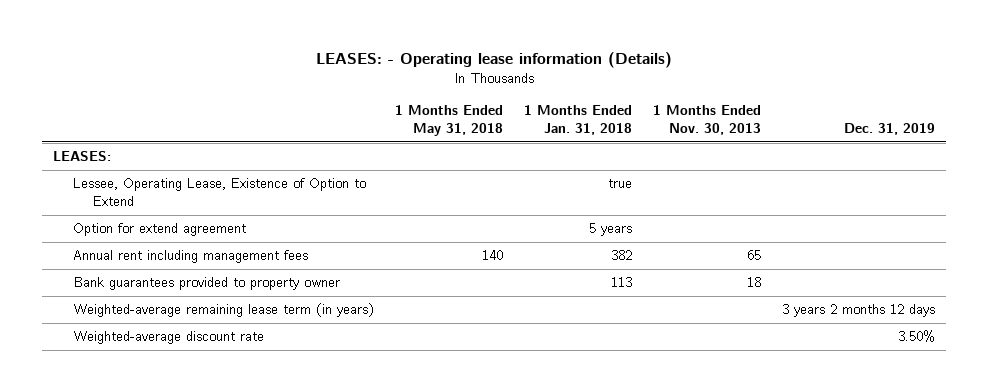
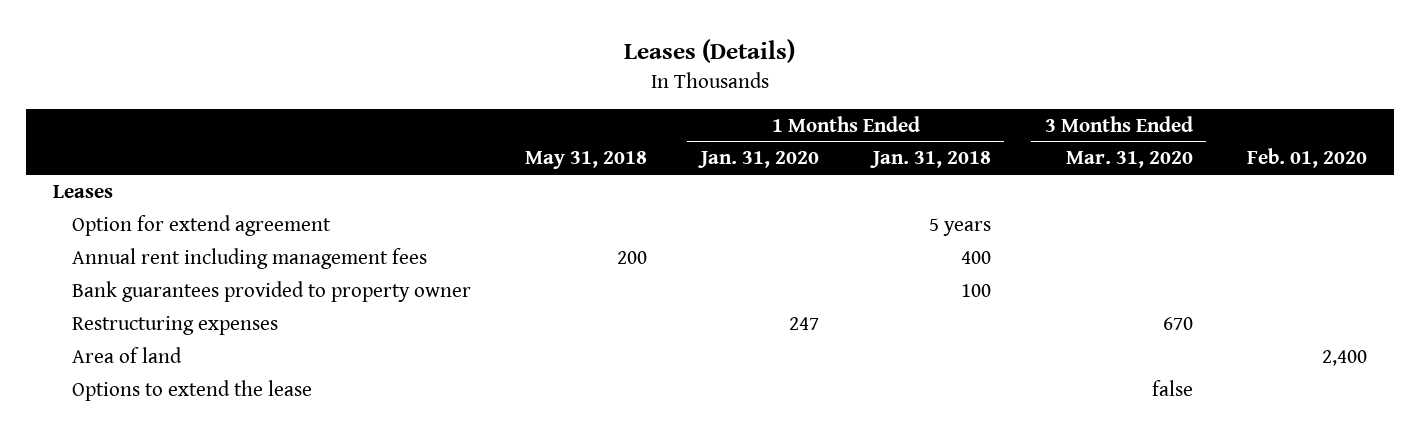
- LEASES: - Operating lease information (Details)
+ Leases (Details)
- | 1 Months Ended May 31, 2018 | 1 Months Ended Jan. 31, 2018 | 1 Months Ended Nov. 30, 2013 | Dec. 31, 2019
+ | May 31, 2018 | 1 Months Ended Jan. 31, 2020 | 1 Months Ended Jan. 31, 2018 | 3 Months Ended Mar. 31, 2020 | Feb. 01, 2020
- LEASES:
- Lessee, Operating Lease, Existence of Option to Extend | | true | |
+ Leases
- Annual rent including management fees | 140 | 382 | 65 |
- Bank guarantees provided to property owner | | 113 | 18 |
- Weighted-average remaining lease term (in years) | | | | 3 years 2 months 12 days
- Weighted-average discount rate | | | | 3.50%
+ Annual rent including management fees | 200 | | 400 | |
+ Bank guarantees provided to property owner | | | 100 | |
+ Restructuring expenses | | 247 | | 670 |
+ Area of land | | | | | 2,400
+ Options to extend the lease | | | | false |

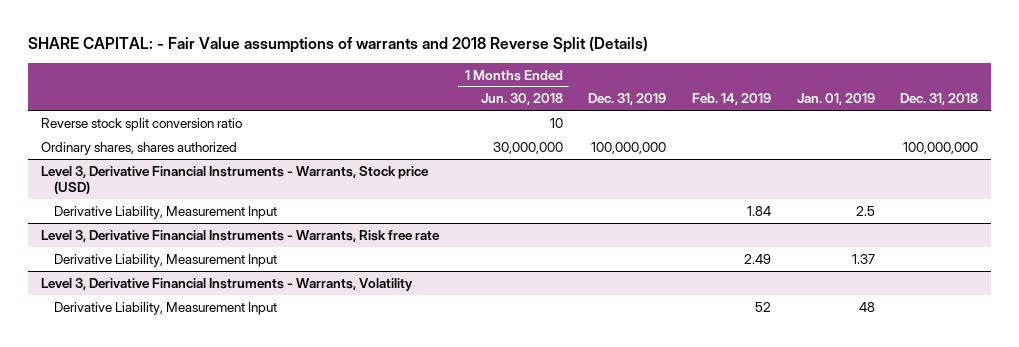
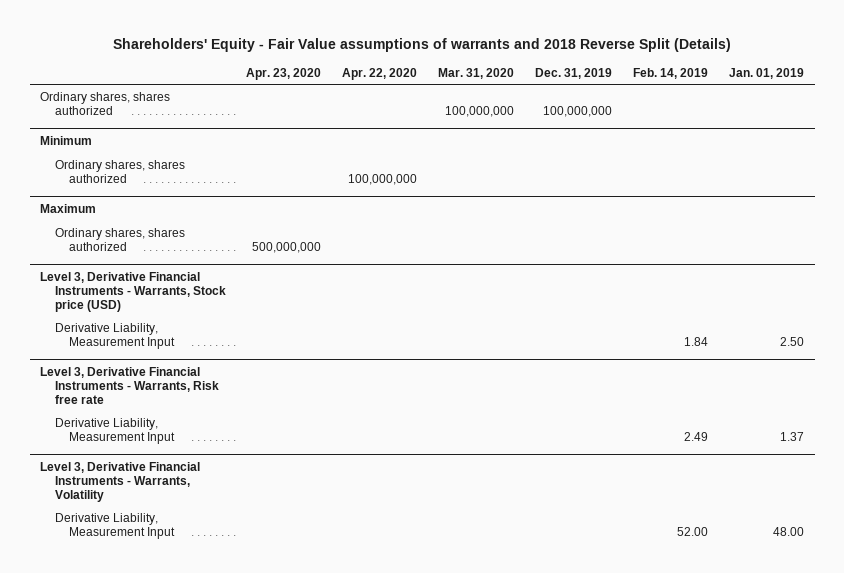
- SHARE CAPITAL: - Fair Value assumptions of warrants and 2018 Reverse Split (Details)
+ Shareholders' Equity - Fair Value assumptions of warrants and 2018 Reverse Split (Details)
- | 1 Months Ended Jun. 30, 2018 | Dec. 31, 2019 | Feb. 14, 2019 | Jan. 01, 2019 | Dec. 31, 2018
+ | Apr. 23, 2020 | Apr. 22, 2020 | Mar. 31, 2020 | Dec. 31, 2019 | Feb. 14, 2019 | Jan. 01, 2019
- Reverse stock split conversion ratio | 10 | | | |
+ Minimum
+ Ordinary shares, shares authorized | | 100,000,000 | | | |
+ Maximum
+ Ordinary shares, shares authorized | 500,000,000 | | | | |
@ Level 3, Derivative Financial Instruments - Warrants, Stock price (USD)
- Derivative Liability, Measurement Input | | | 1.84 | 2.5 |
+ Derivative Liability, Measurement Input | | | | | 1.84 | 2.50
@ Level 3, Derivative Financial Instruments - Warrants, Volatility
- Derivative Liability, Measurement Input | | | 52 | 48 |
+ Derivative Liability, Measurement Input | | | | | 52.00 | 48.00

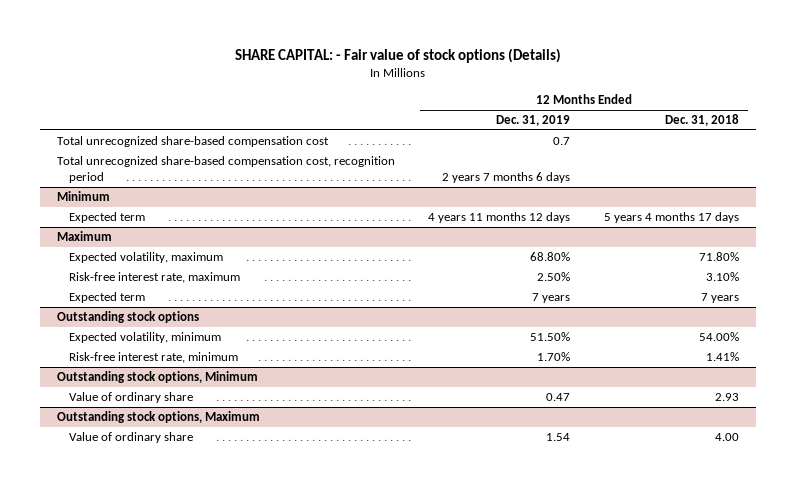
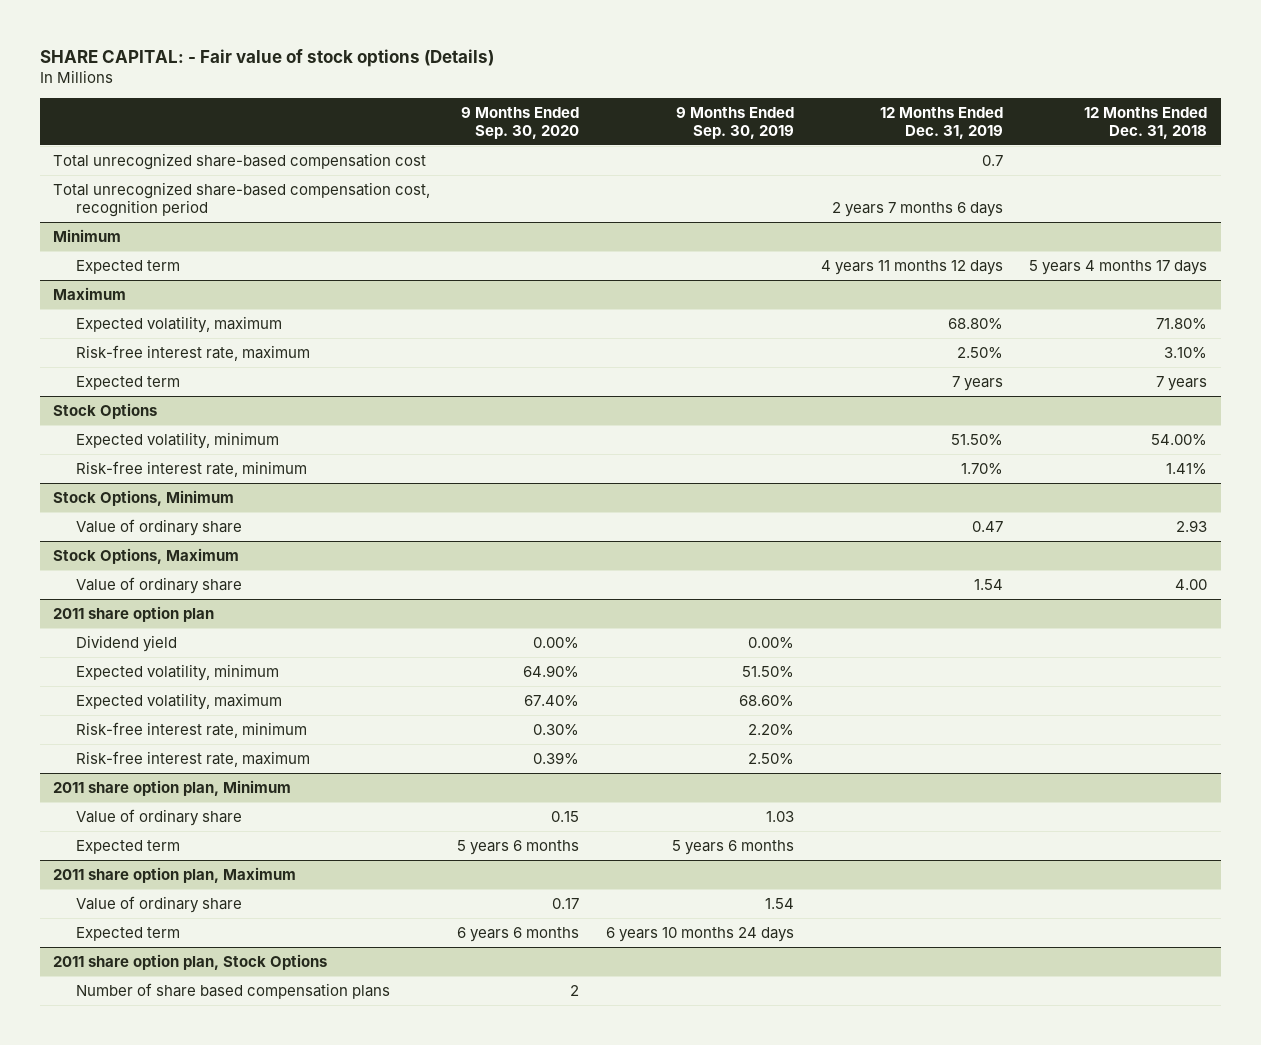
- | 12 Months Ended Dec. 31, 2019 | 12 Months Ended Dec. 31, 2018
+ | 9 Months Ended Sep. 30, 2020 | 9 Months Ended Sep. 30, 2019 | 12 Months Ended Dec. 31, 2019 | 12 Months Ended Dec. 31, 2018
- Outstanding stock options
+ Stock Options
- Outstanding stock options, Minimum
+ Stock Options, Minimum
- Outstanding stock options, Maximum
+ Stock Options, Maximum
+ 2011 share option plan
+ Dividend yield | 0.00% | 0.00% | |
+ Expected volatility, minimum | 64.90% | 51.50% | |
+ Expected volatility, maximum | 67.40% | 68.60% | |
+ Risk-free interest rate, minimum | 0.30% | 2.20% | |
+ Risk-free interest rate, maximum | 0.39% | 2.50% | |
+ 2011 share option plan, Minimum
+ Value of ordinary share | 0.15 | 1.03 | |
+ Expected term | 5 years 6 months | 5 years 6 months | |
+ 2011 share option plan, Maximum
+ Value of ordinary share | 0.17 | 1.54 | |
+ Expected term | 6 years 6 months | 6 years 10 months 24 days | |
+ 2011 share option plan, Stock Options
+ Number of share based compensation plans | 2 | | |

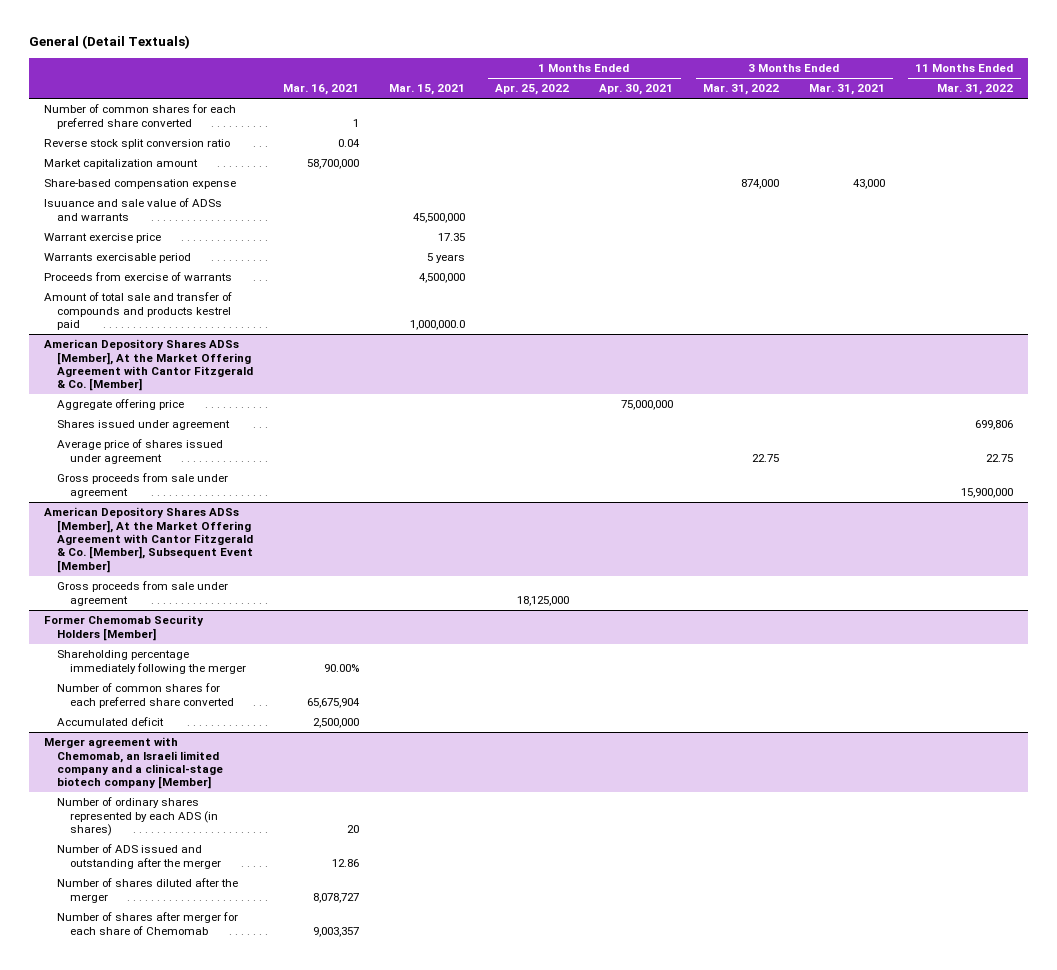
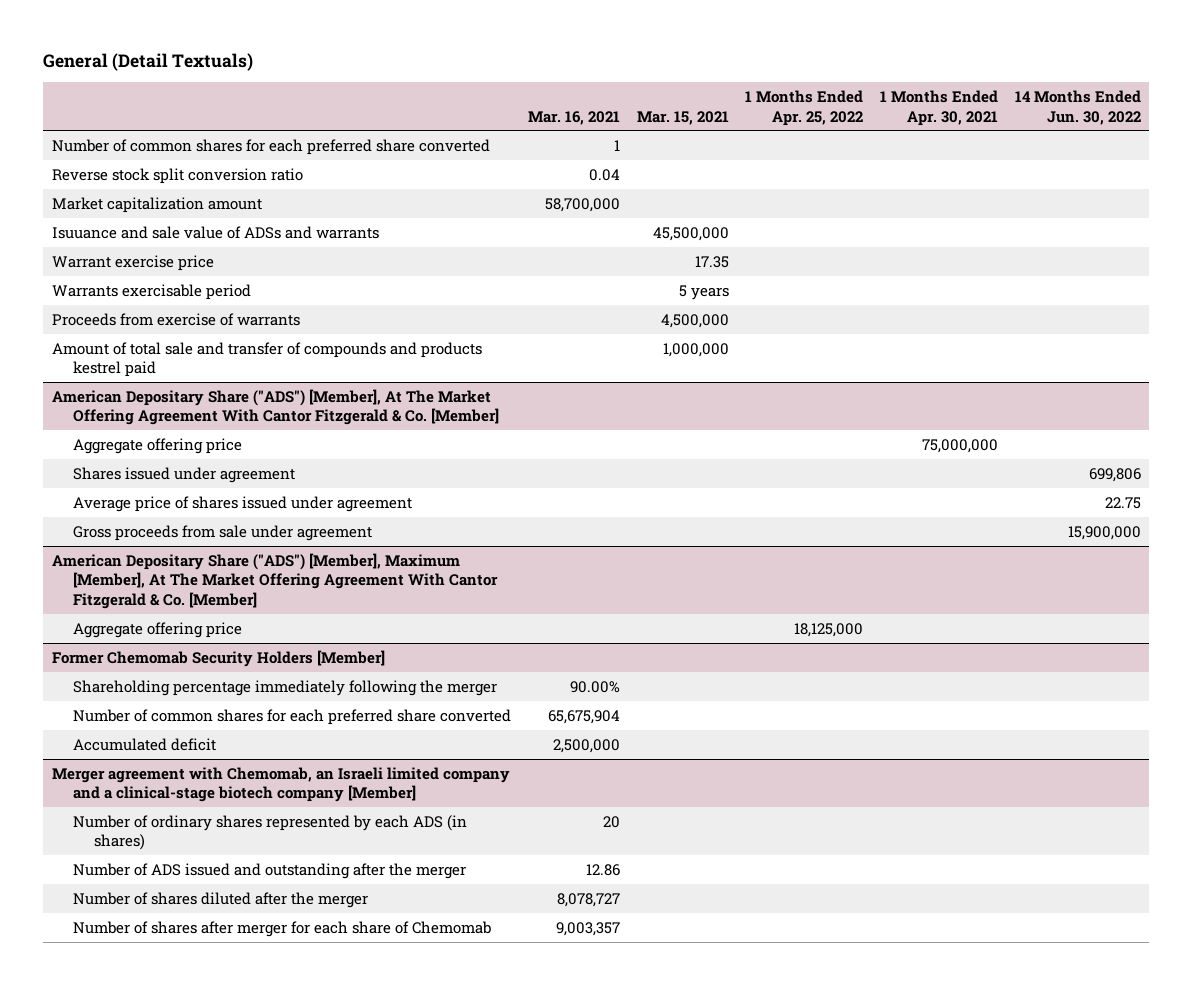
- | Mar. 16, 2021 | Mar. 15, 2021 | 1 Months Ended Apr. 25, 2022 | 1 Months Ended Apr. 30, 2021 | 3 Months Ended Mar. 31, 2022 | 3 Months Ended Mar. 31, 2021 | 11 Months Ended Mar. 31, 2022
+ | Mar. 16, 2021 | Mar. 15, 2021 | 1 Months Ended Apr. 25, 2022 | 1 Months Ended Apr. 30, 2021 | 14 Months Ended Jun. 30, 2022
- Share-based compensation expense | | | | | 874,000 | 43,000 |
- Amount of total sale and transfer of compounds and products kestrel paid | | 1,000,000.0 | | | | |
- American Depository Shares ADSs [Member], At the Market Offering Agreement with Cantor Fitzgerald & Co. [Member]
+ Amount of total sale and transfer of compounds and products kestrel paid | | 1,000,000 | | |
+ American Depositary Share ("ADS") [Member], At The Market Offering Agreement With Cantor Fitzgerald & Co. [Member]
- American Depository Shares ADSs [Member], At the Market Offering Agreement with Cantor Fitzgerald & Co. [Member], Subsequent Event [Member]
- Gross proceeds from sale under agreement | | | 18,125,000 | | | |
+ American Depositary Share ("ADS") [Member], Maximum [Member], At The Market Offering Agreement With Cantor Fitzgerald & Co. [Member]
+ Aggregate offering price | | | 18,125,000 | |

